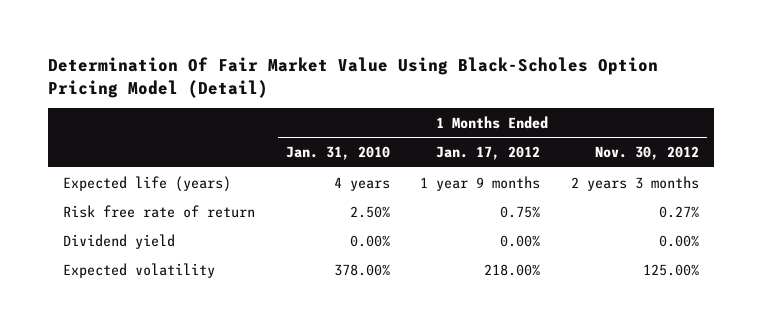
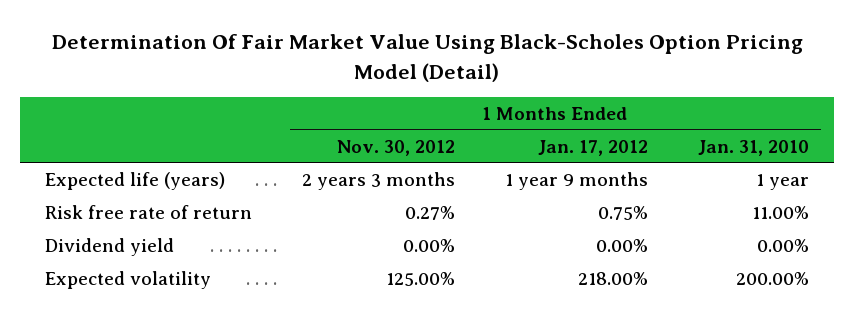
- | 1 Months Ended Jan. 31, 2010 | 1 Months Ended Jan. 17, 2012 | 1 Months Ended Nov. 30, 2012
+ | 1 Months Ended Nov. 30, 2012 | 1 Months Ended Jan. 17, 2012 | 1 Months Ended Jan. 31, 2010
- Expected life (years) | 4 years | 1 year 9 months | 2 years 3 months
- Risk free rate of return | 2.50% | 0.75% | 0.27%
+ Expected life (years) | 2 years 3 months | 1 year 9 months | 1 year
+ Risk free rate of return | 0.27% | 0.75% | 11.00%
- Expected volatility | 378.00% | 218.00% | 125.00%
+ Expected volatility | 125.00% | 218.00% | 200.00%

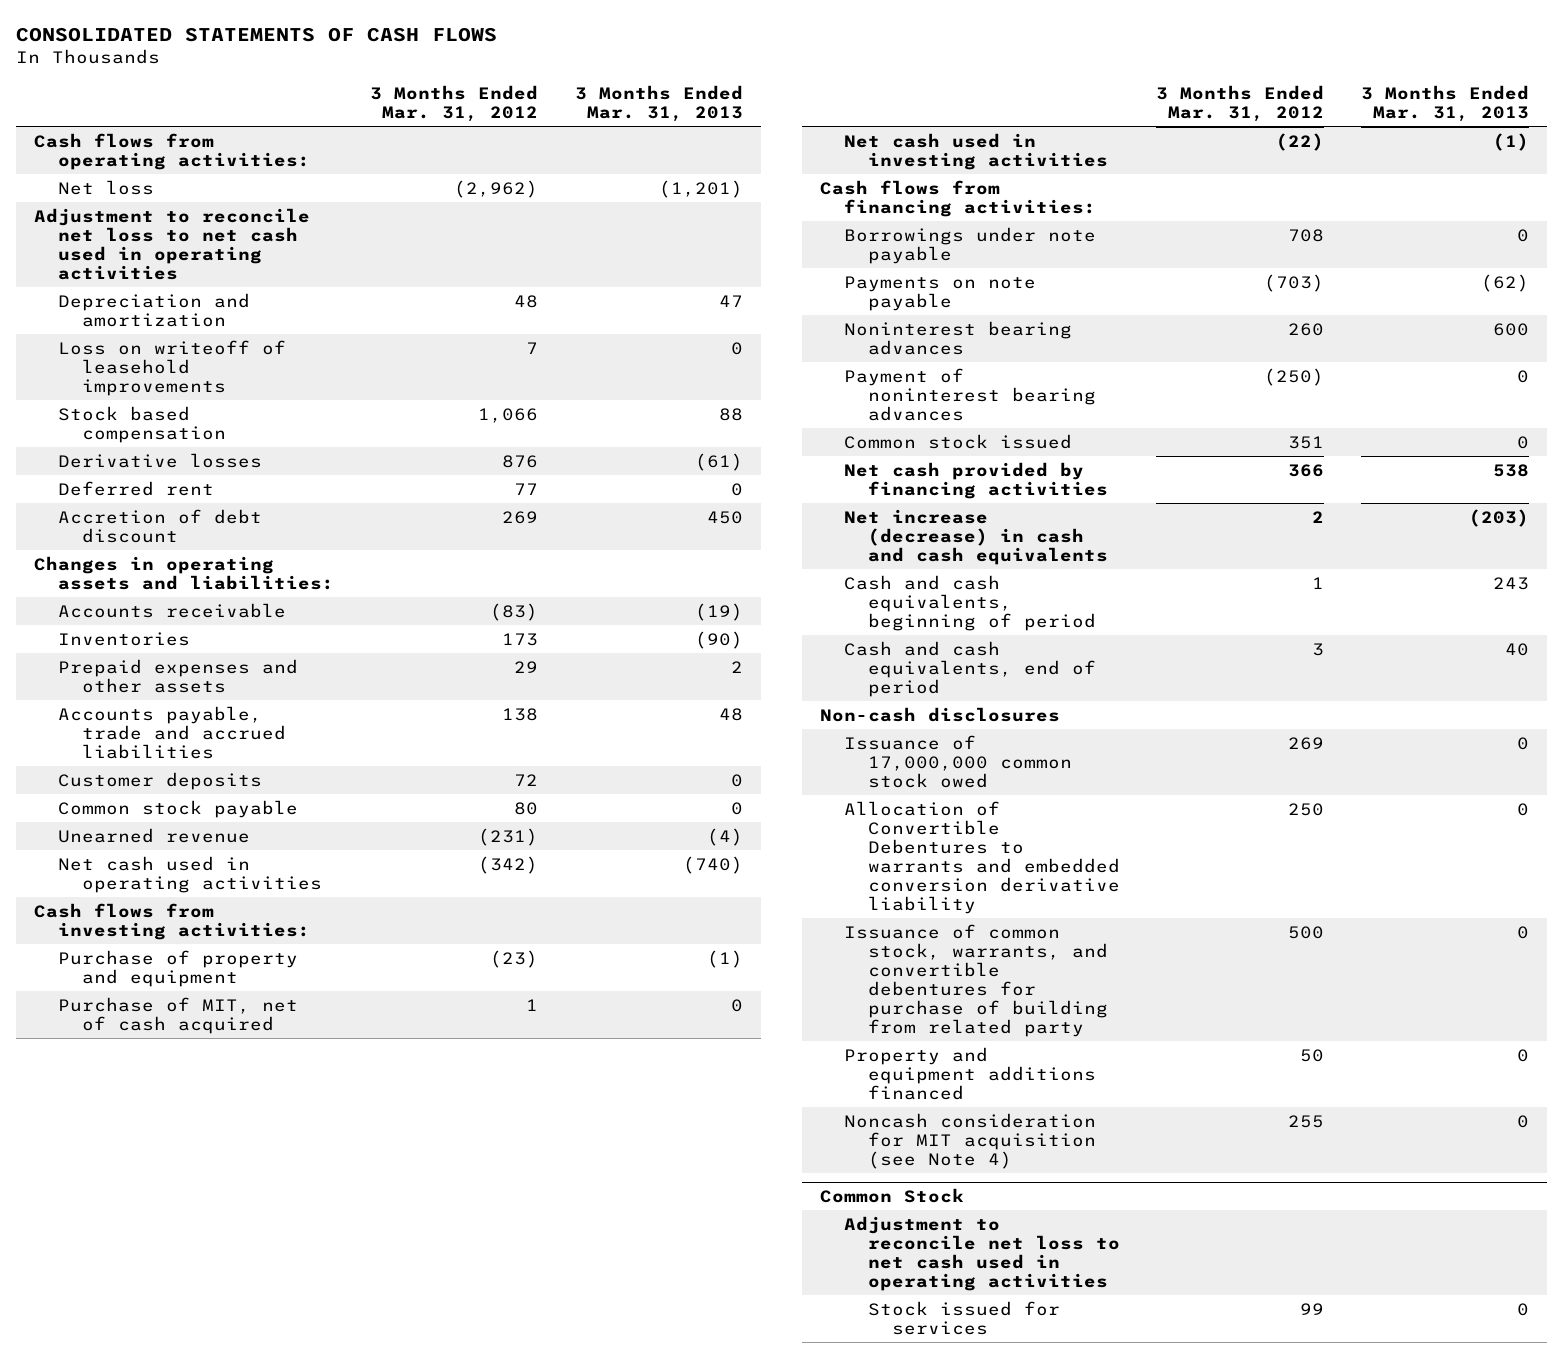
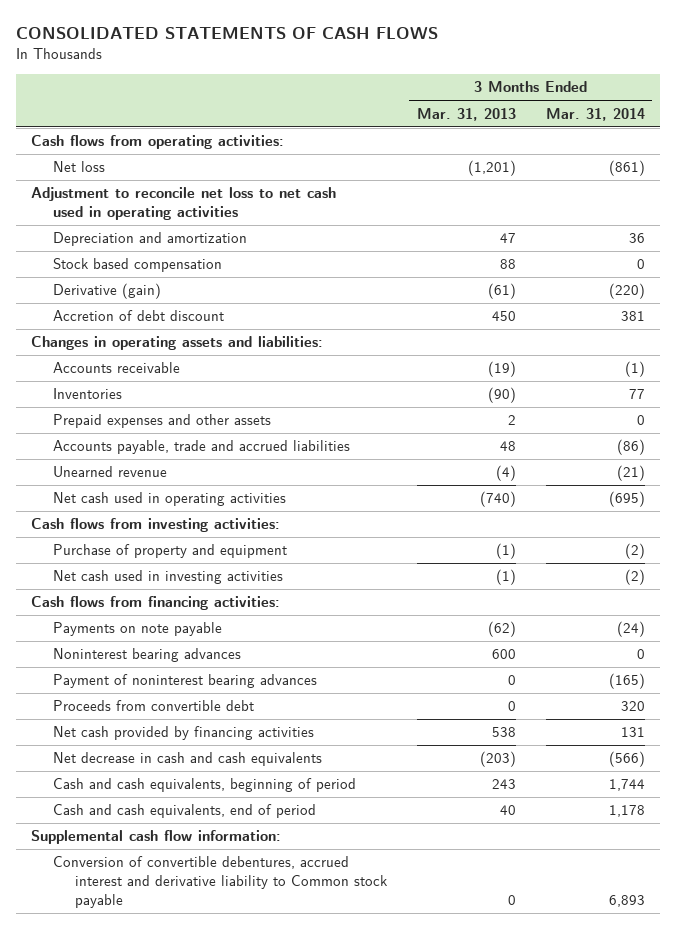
- | 3 Months Ended Mar. 31, 2012 | 3 Months Ended Mar. 31, 2013
+ | 3 Months Ended Mar. 31, 2013 | 3 Months Ended Mar. 31, 2014
- Loss on writeoff of leasehold improvements | 7 | 0
- Derivative losses | 876 | (61)
- Deferred rent | 77 | 0
+ Derivative (gain) | (61) | (220)
- Customer deposits | 72 | 0
- Common stock payable | 80 | 0
- Purchase of MIT, net of cash acquired | 1 | 0
- Borrowings under note payable | 708 | 0
- Common stock issued | 351 | 0
+ Proceeds from convertible debt | 0 | 320
- Net increase (decrease) in cash and cash equivalents | 2 | (203)
+ Net decrease in cash and cash equivalents | (203) | (566)
- Non-cash disclosures
- Issuance of 17,000,000 common stock owed | 269 | 0
- Allocation of Convertible Debentures to warrants and embedded conversion derivative liability | 250 | 0
- Issuance of common stock, warrants, and convertible debentures for purchase of building from related party | 500 | 0
- Property and equipment additions financed | 50 | 0
- Noncash consideration for MIT acquisition (see Note 4) | 255 | 0
- Common Stock
- Adjustment to reconcile net loss to net cash used in operating activities
- Stock issued for services | 99 | 0
+ Supplemental cash flow information:
+ Conversion of convertible debentures, accrued interest and derivative liability to Common stock payable | 0 | 6,893

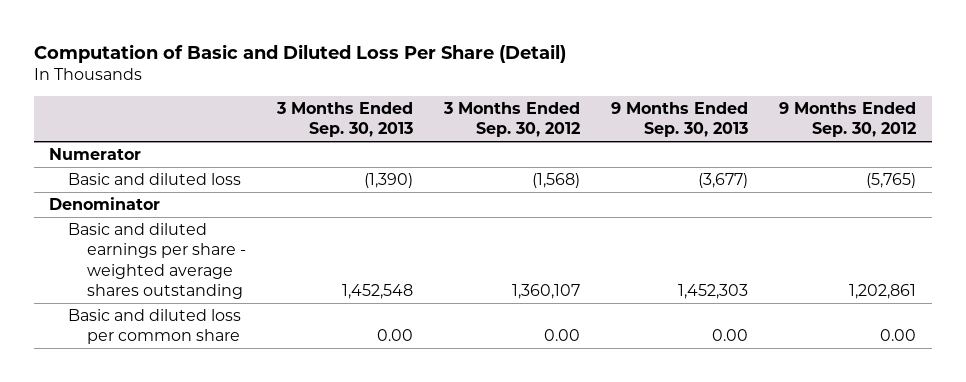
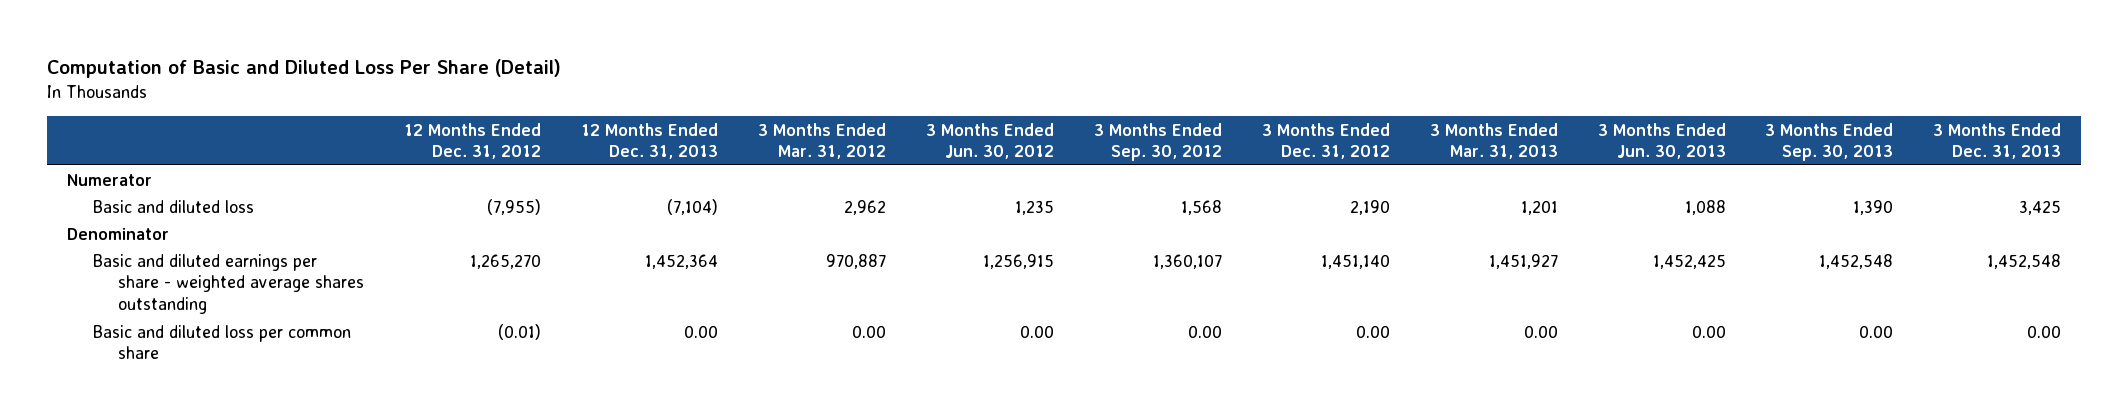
- | 3 Months Ended Sep. 30, 2013 | 3 Months Ended Sep. 30, 2012 | 9 Months Ended Sep. 30, 2013 | 9 Months Ended Sep. 30, 2012
+ | 12 Months Ended Dec. 31, 2012 | 12 Months Ended Dec. 31, 2013 | 3 Months Ended Mar. 31, 2012 | 3 Months Ended Jun. 30, 2012 | 3 Months Ended Sep. 30, 2012 | 3 Months Ended Dec. 31, 2012 | 3 Months Ended Mar. 31, 2013 | 3 Months Ended Jun. 30, 2013 | 3 Months Ended Sep. 30, 2013 | 3 Months Ended Dec. 31, 2013
- Basic and diluted loss | (1,390) | (1,568) | (3,677) | (5,765)
+ Basic and diluted loss | (7,955) | (7,104) | 2,962 | 1,235 | 1,568 | 2,190 | 1,201 | 1,088 | 1,390 | 3,425

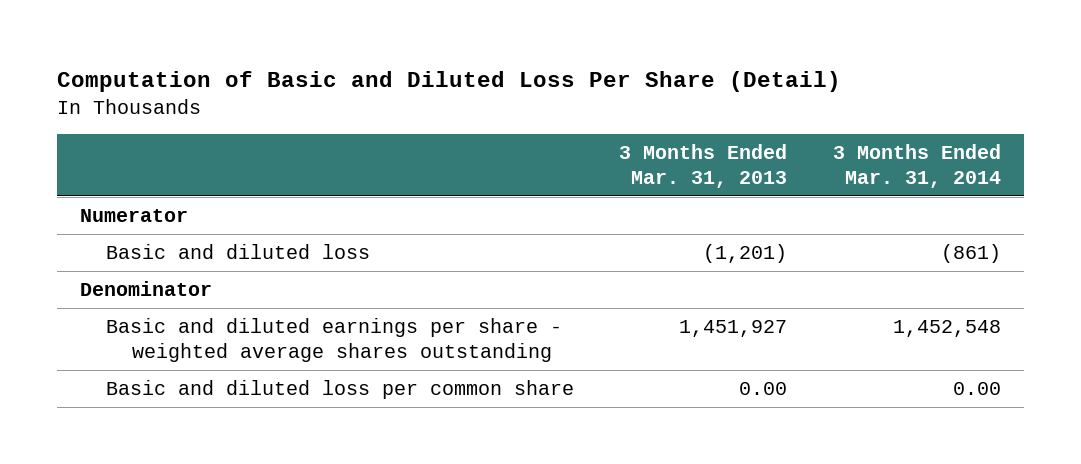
- | 12 Months Ended Dec. 31, 2012 | 12 Months Ended Dec. 31, 2013 | 3 Months Ended Mar. 31, 2012 | 3 Months Ended Jun. 30, 2012 | 3 Months Ended Sep. 30, 2012 | 3 Months Ended Dec. 31, 2012 | 3 Months Ended Mar. 31, 2013 | 3 Months Ended Jun. 30, 2013 | 3 Months Ended Sep. 30, 2013 | 3 Months Ended Dec. 31, 2013
+ | 3 Months Ended Mar. 31, 2013 | 3 Months Ended Mar. 31, 2014
- Basic and diluted loss | (7,955) | (7,104) | 2,962 | 1,235 | 1,568 | 2,190 | 1,201 | 1,088 | 1,390 | 3,425
+ Basic and diluted loss | (1,201) | (861)

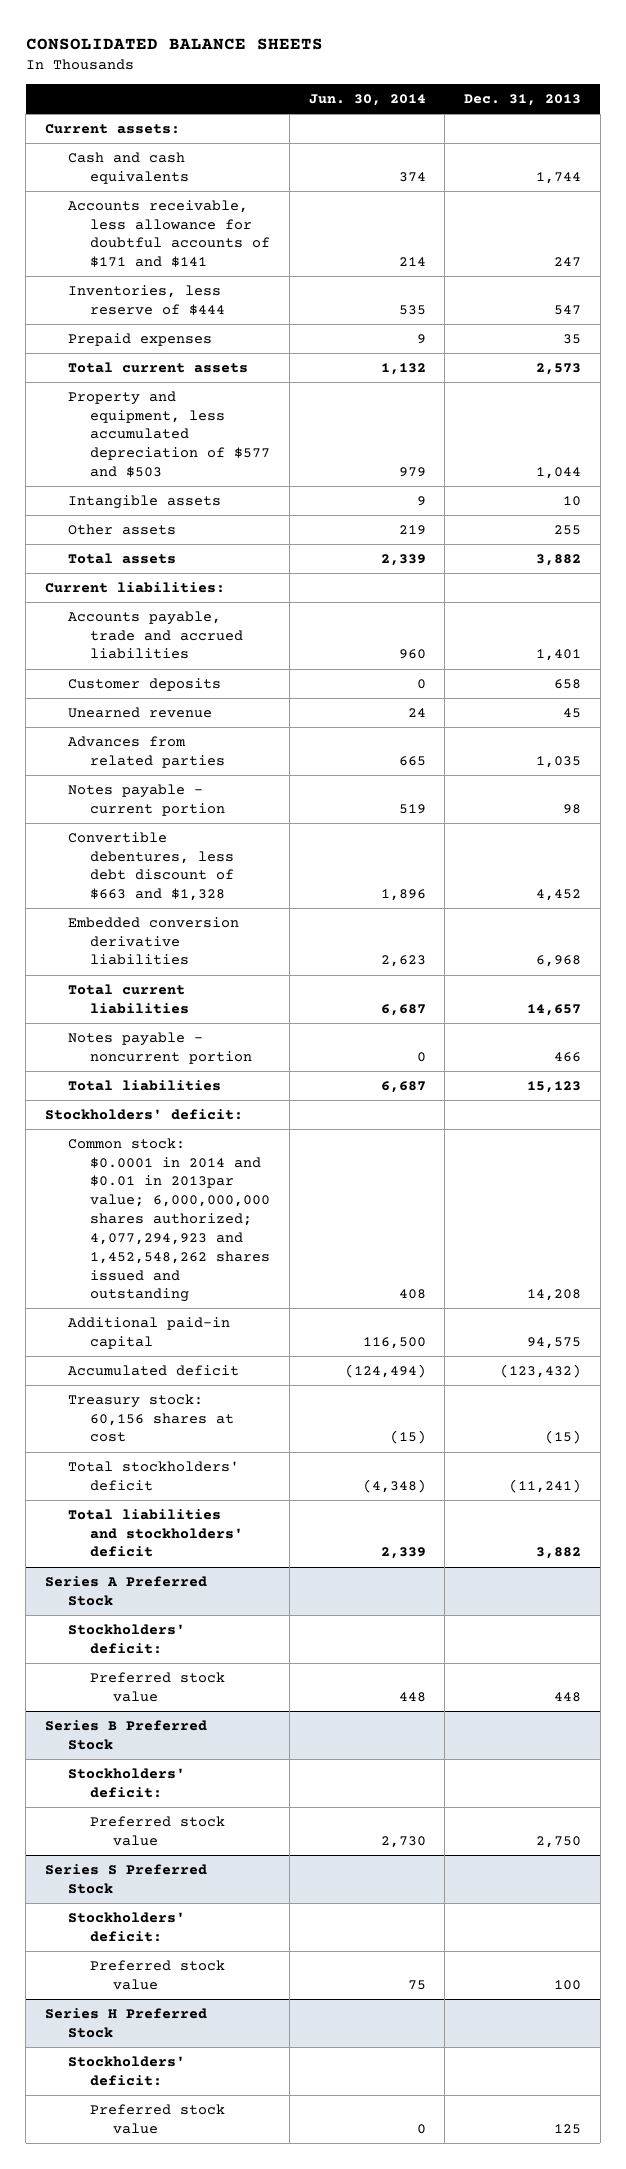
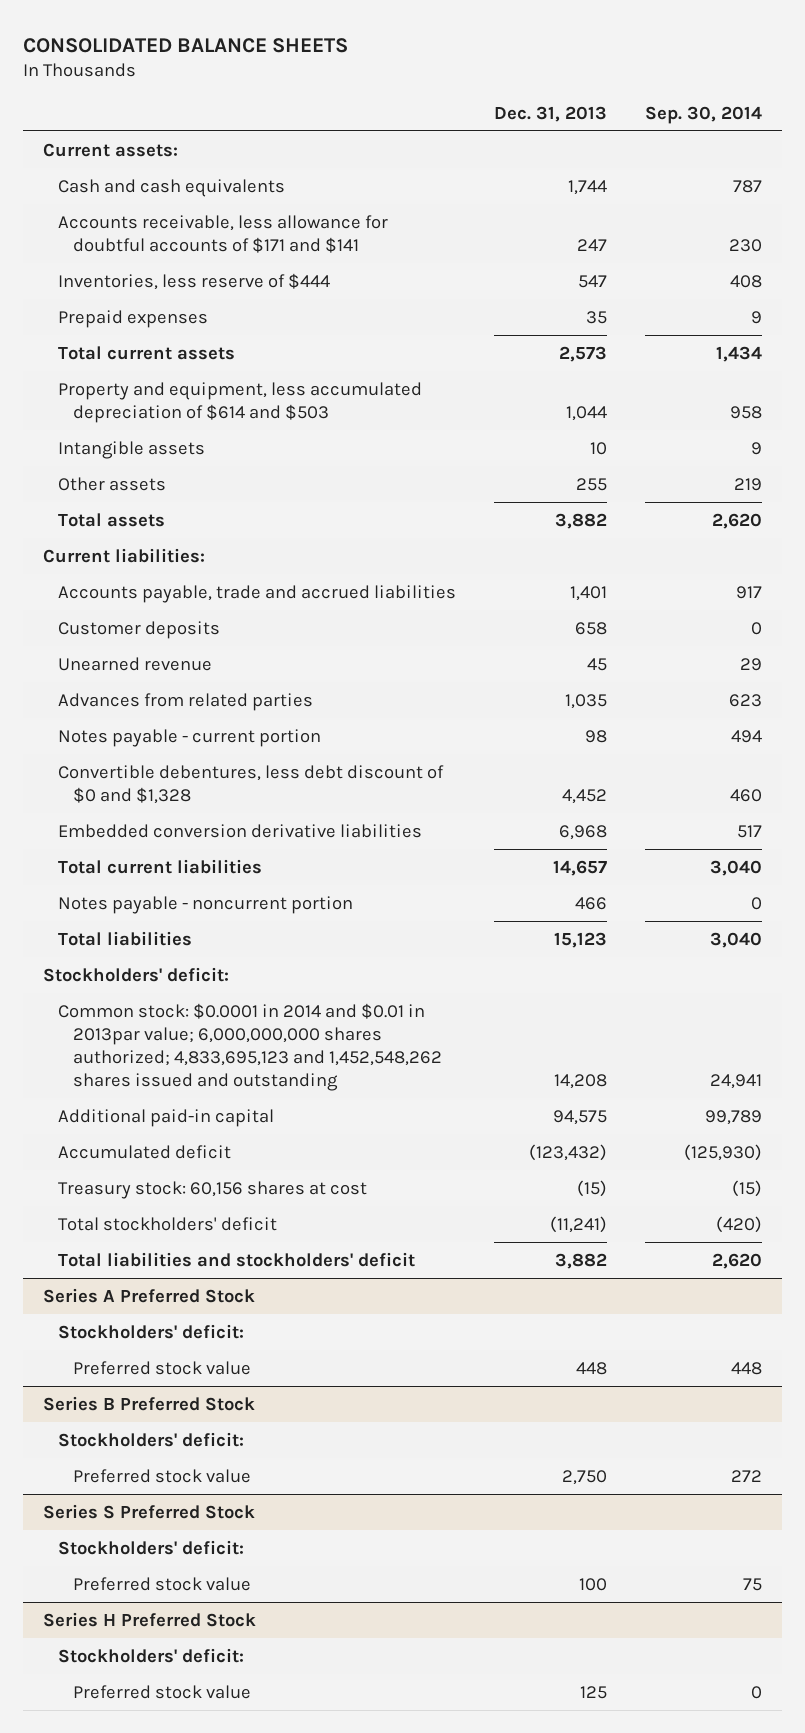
- | Jun. 30, 2014 | Dec. 31, 2013
+ | Dec. 31, 2013 | Sep. 30, 2014
- Property and equipment, less accumulated depreciation of $577 and $503 | 979 | 1,044
+ Property and equipment, less accumulated depreciation of $614 and $503 | 1,044 | 958
- Convertible debentures, less debt discount of $663 and $1,328 | 1,896 | 4,452
+ Convertible debentures, less debt discount of $0 and $1,328 | 4,452 | 460
- Common stock: $0.0001 in 2014 and $0.01 in 2013par value; 6,000,000,000 shares authorized; 4,077,294,923 and 1,452,548,262 shares issued and outstanding | 408 | 14,208
+ Common stock: $0.0001 in 2014 and $0.01 in 2013par value; 6,000,000,000 shares authorized; 4,833,695,123 and 1,452,548,262 shares issued and outstanding | 14,208 | 24,941

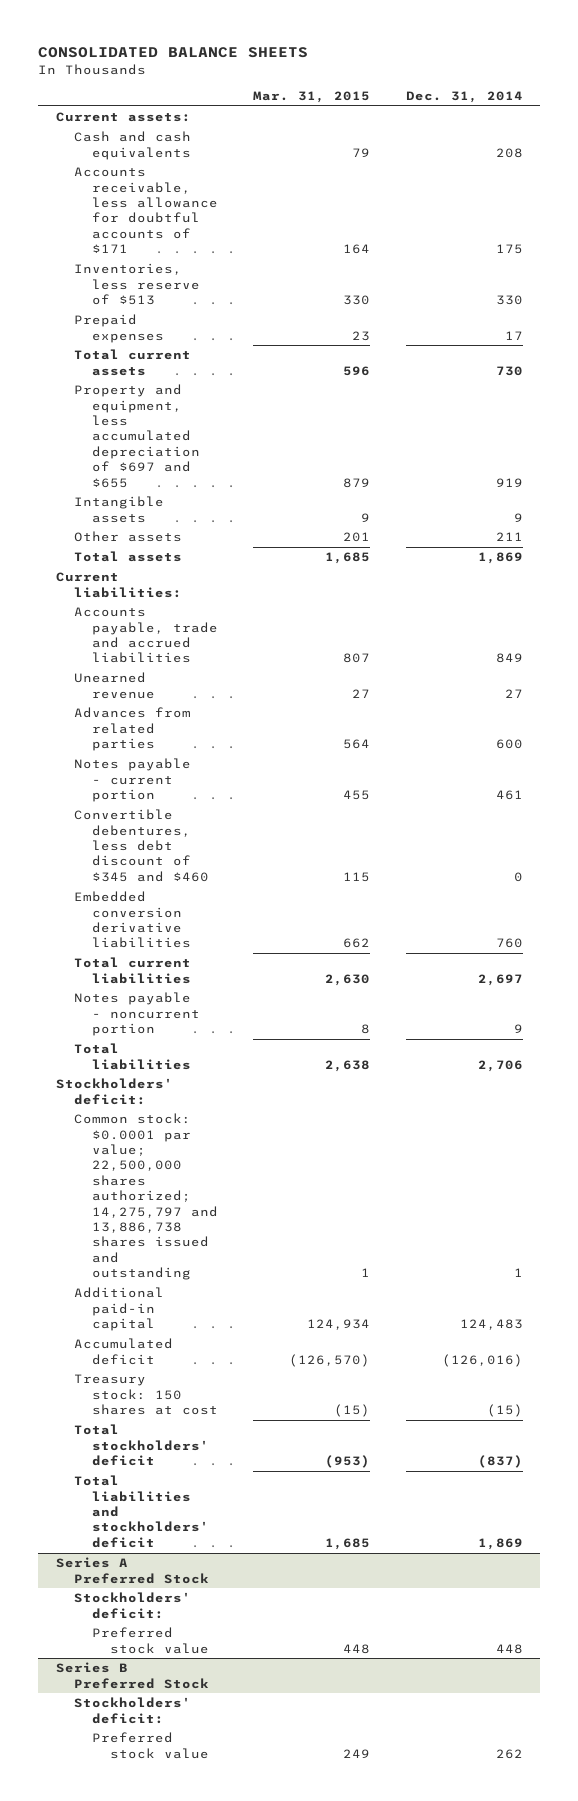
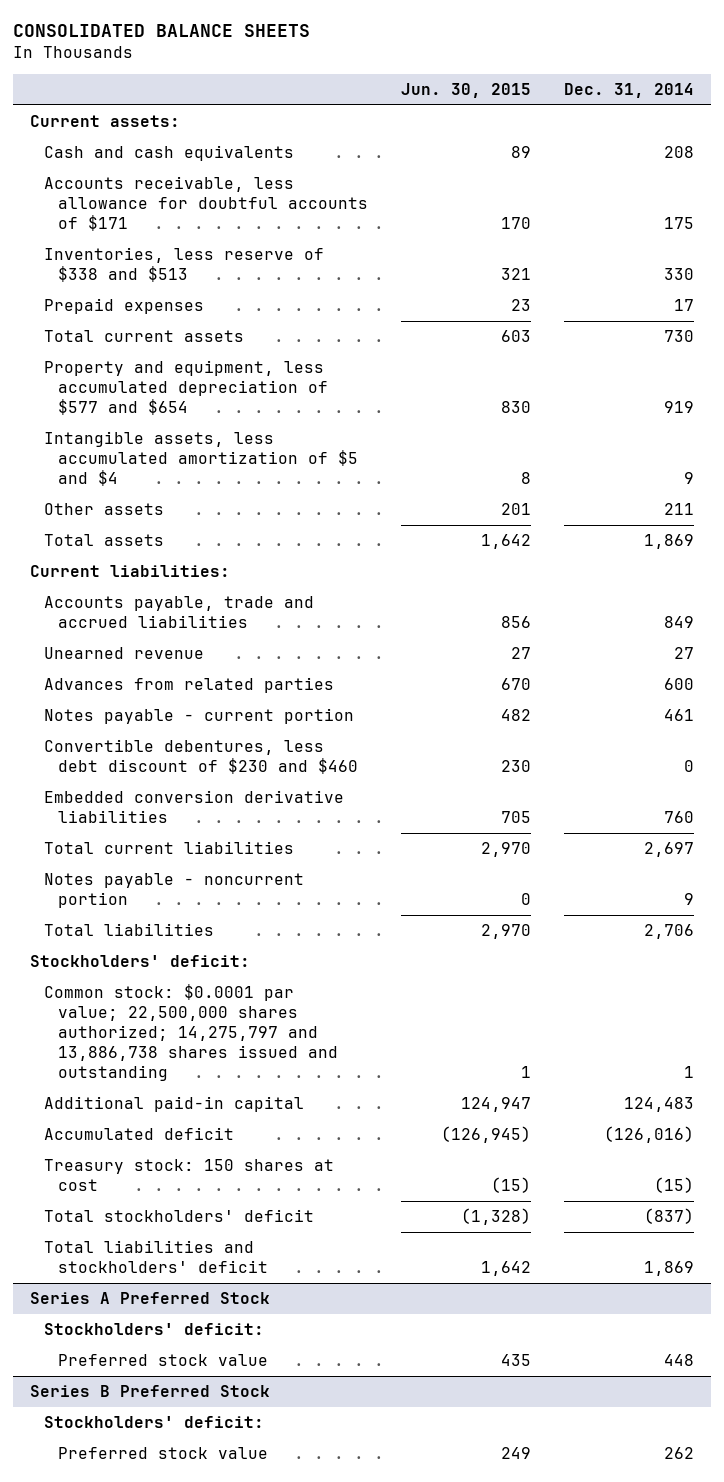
- | Mar. 31, 2015 | Dec. 31, 2014
+ | Jun. 30, 2015 | Dec. 31, 2014
- Inventories, less reserve of $513 | 330 | 330
+ Inventories, less reserve of $338 and $513 | 321 | 330
- Property and equipment, less accumulated depreciation of $697 and $655 | 879 | 919
- Intangible assets | 9 | 9
+ Property and equipment, less accumulated depreciation of $577 and $654 | 830 | 919
+ Intangible assets, less accumulated amortization of $5 and $4 | 8 | 9
- Convertible debentures, less debt discount of $345 and $460 | 115 | 0
+ Convertible debentures, less debt discount of $230 and $460 | 230 | 0

